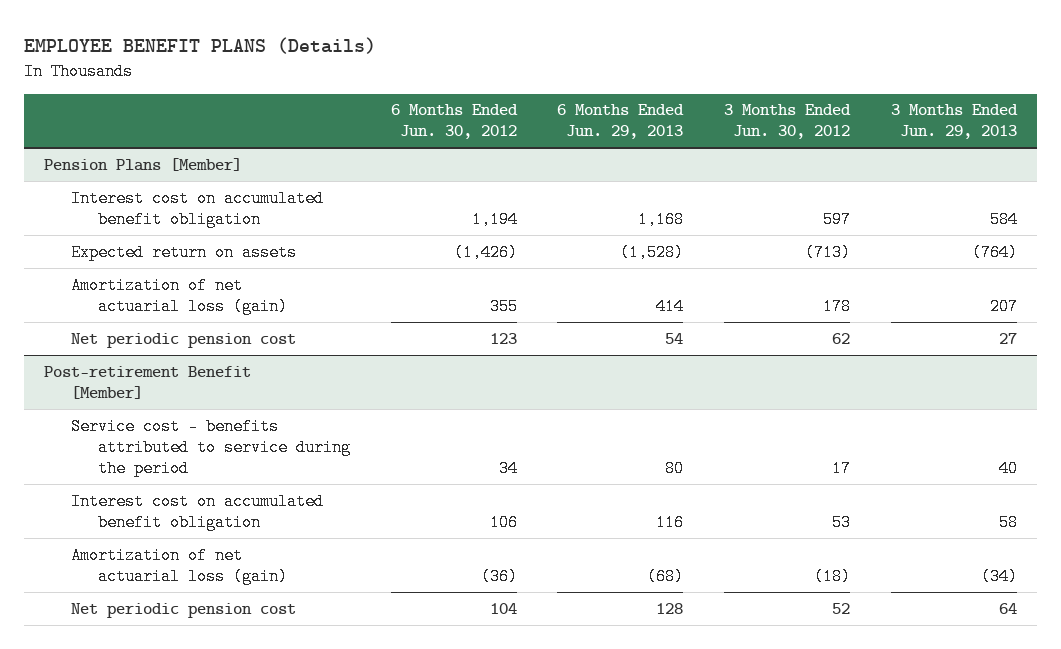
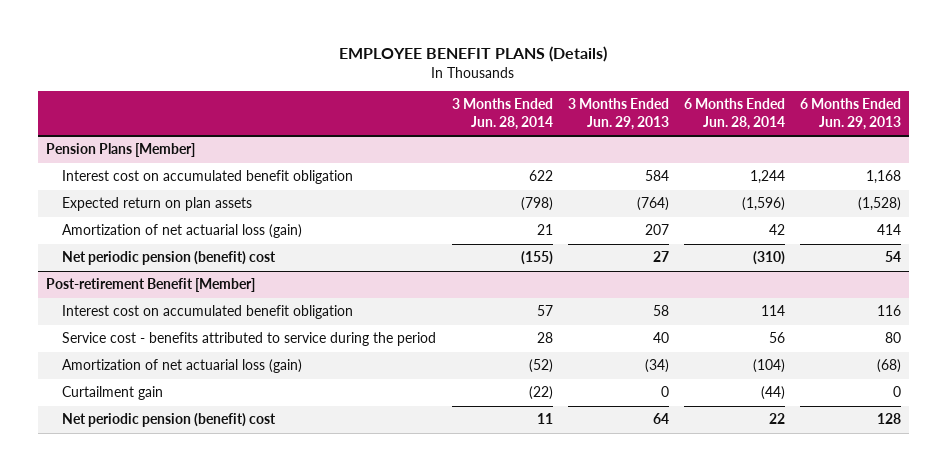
- | 6 Months Ended Jun. 30, 2012 | 6 Months Ended Jun. 29, 2013 | 3 Months Ended Jun. 30, 2012 | 3 Months Ended Jun. 29, 2013
+ | 3 Months Ended Jun. 28, 2014 | 3 Months Ended Jun. 29, 2013 | 6 Months Ended Jun. 28, 2014 | 6 Months Ended Jun. 29, 2013
@ Pension Plans [Member]
- Expected return on assets | (1,426) | (1,528) | (713) | (764)
+ Expected return on plan assets | (798) | (764) | (1,596) | (1,528)
- Net periodic pension cost | 123 | 54 | 62 | 27
+ Net periodic pension (benefit) cost | (155) | 27 | (310) | 54
@ Post-retirement Benefit [Member]
moved down: Service cost - benefits attributed to service during the period | 28 | 40 | 56 | 80
- Net periodic pension cost | 104 | 128 | 52 | 64
+ Curtailment gain | (22) | 0 | (44) | 0
+ Net periodic pension (benefit) cost | 11 | 64 | 22 | 128

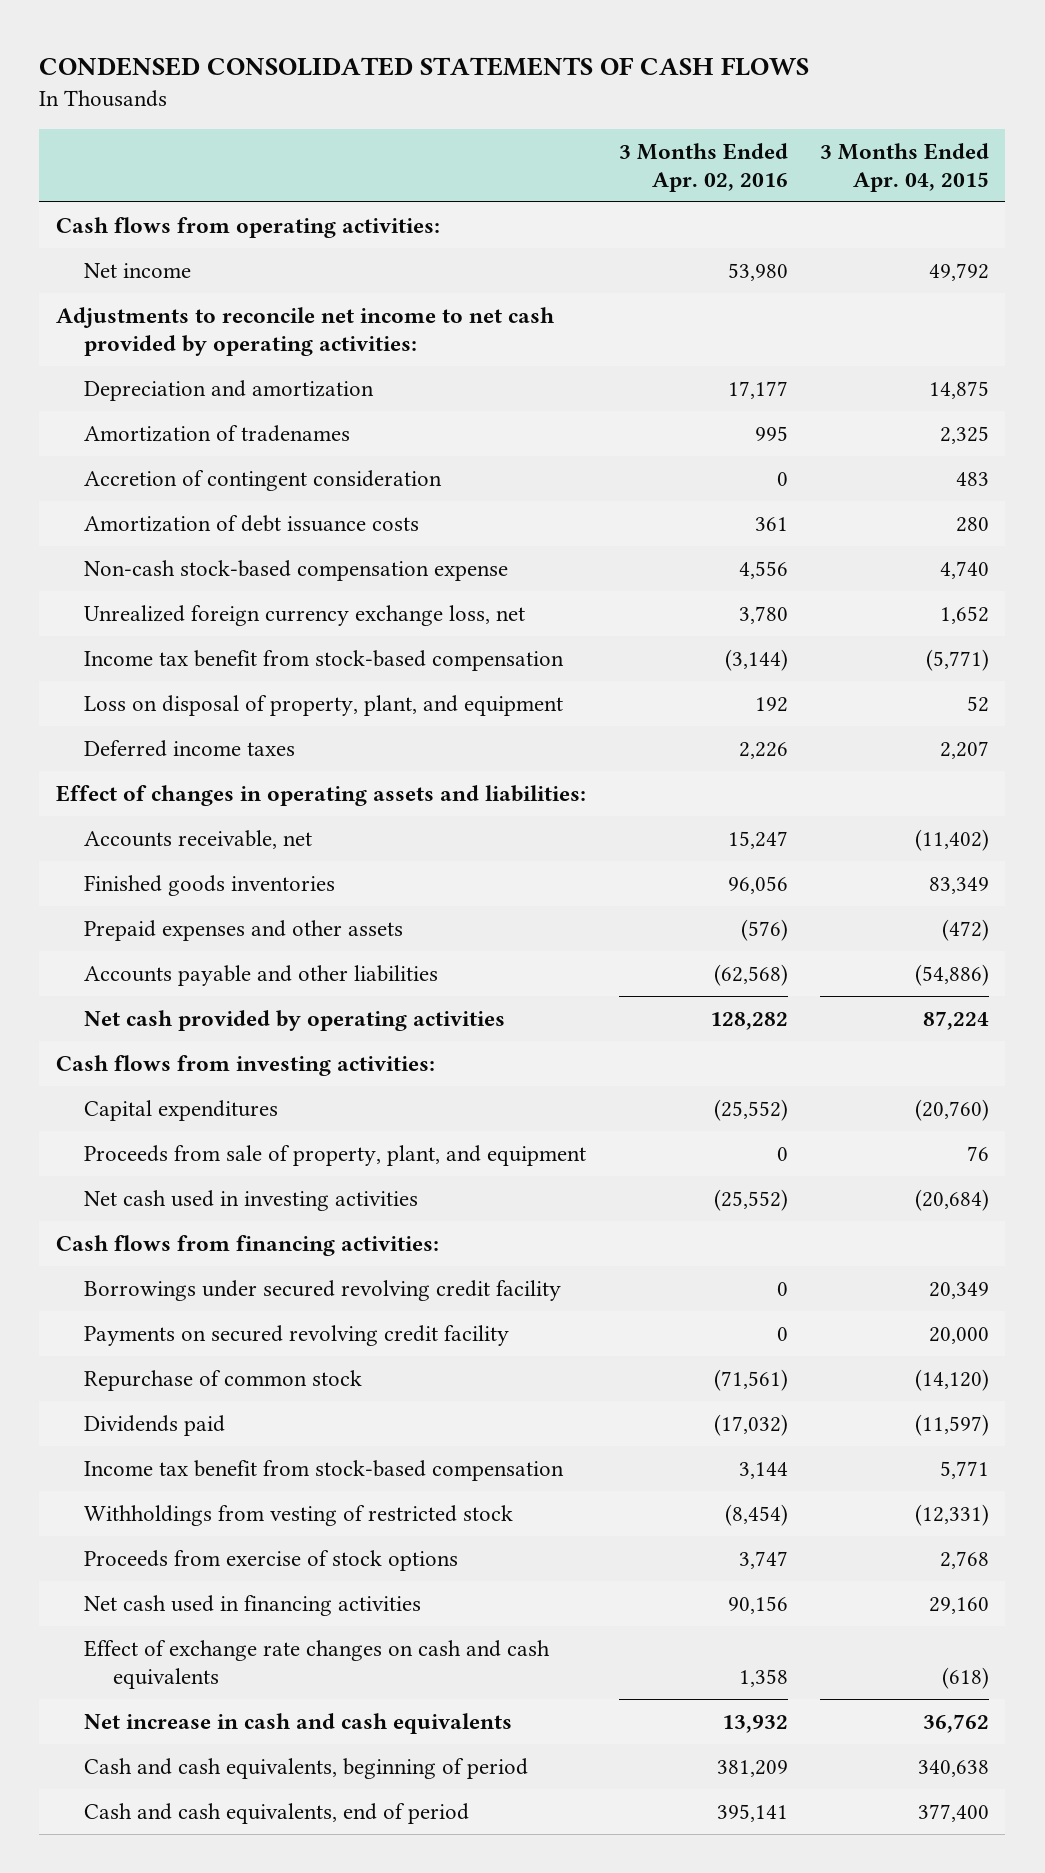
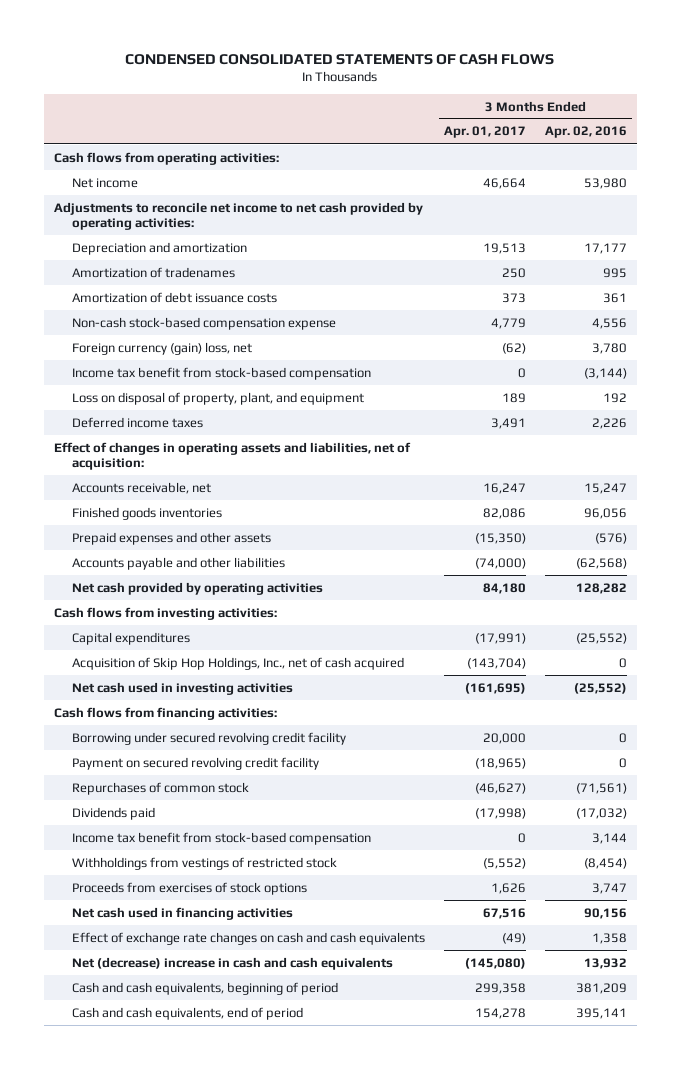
- | 3 Months Ended Apr. 02, 2016 | 3 Months Ended Apr. 04, 2015
+ | 3 Months Ended Apr. 01, 2017 | 3 Months Ended Apr. 02, 2016
- Accretion of contingent consideration | 0 | 483
- Unrealized foreign currency exchange loss, net | 3,780 | 1,652
+ Foreign currency (gain) loss, net | (62) | 3,780
- Effect of changes in operating assets and liabilities:
+ Effect of changes in operating assets and liabilities, net of acquisition:
- Proceeds from sale of property, plant, and equipment | 0 | 76
+ Acquisition of Skip Hop Holdings, Inc., net of cash acquired | (143,704) | 0
- Borrowings under secured revolving credit facility | 0 | 20,349
- Payments on secured revolving credit facility | 0 | 20,000
- Repurchase of common stock | (71,561) | (14,120)
+ Borrowing under secured revolving credit facility | 20,000 | 0
+ Payment on secured revolving credit facility | (18,965) | 0
+ Repurchases of common stock | (46,627) | (71,561)
- Withholdings from vesting of restricted stock | (8,454) | (12,331)
- Proceeds from exercise of stock options | 3,747 | 2,768
+ Withholdings from vestings of restricted stock | (5,552) | (8,454)
+ Proceeds from exercises of stock options | 1,626 | 3,747
- Net increase in cash and cash equivalents | 13,932 | 36,762
+ Net (decrease) increase in cash and cash equivalents | (145,080) | 13,932

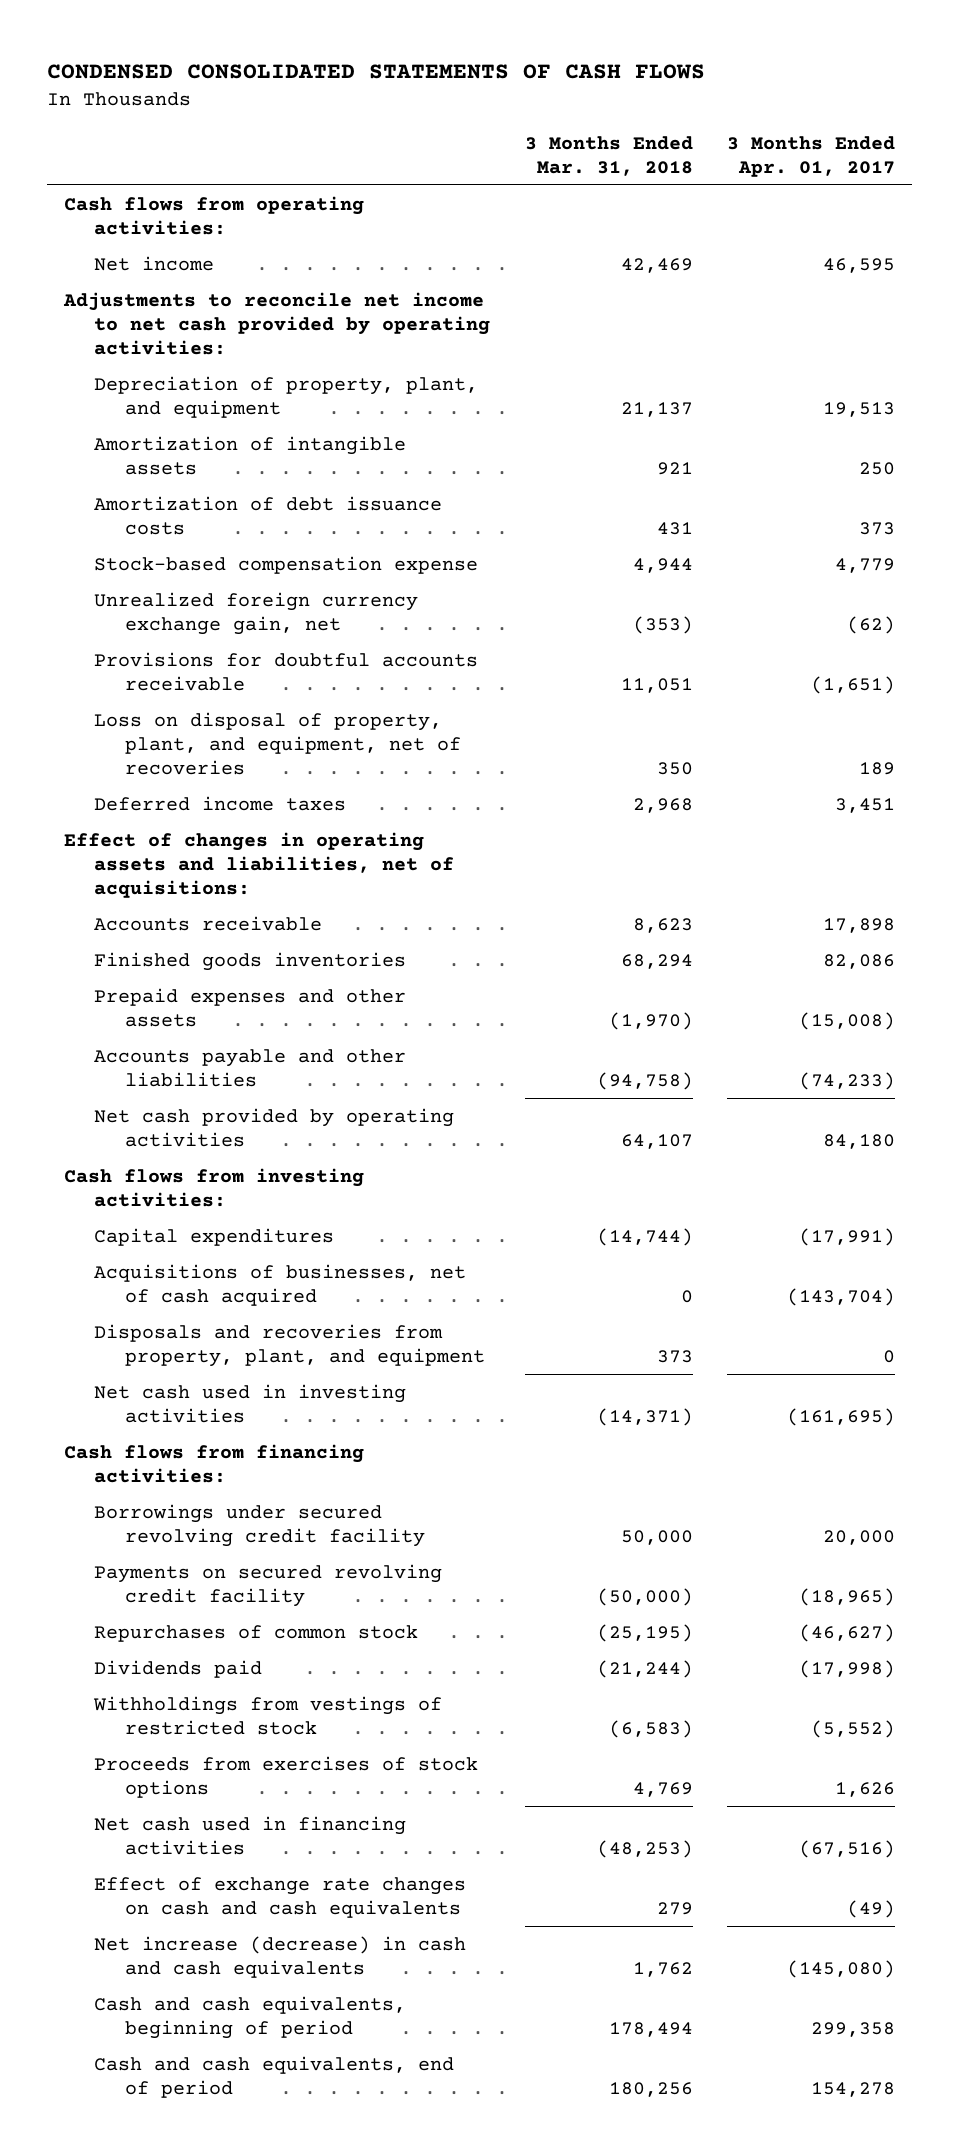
- | 3 Months Ended Apr. 01, 2017 | 3 Months Ended Apr. 02, 2016
+ | 3 Months Ended Mar. 31, 2018 | 3 Months Ended Apr. 01, 2017
- Net income | 46,664 | 53,980
+ Net income | 42,469 | 46,595
- Depreciation and amortization | 19,513 | 17,177
- Amortization of tradenames | 250 | 995
+ Depreciation of property, plant, and equipment | 21,137 | 19,513
+ Amortization of intangible assets | 921 | 250
- Non-cash stock-based compensation expense | 4,779 | 4,556
- Foreign currency (gain) loss, net | (62) | 3,780
- Income tax benefit from stock-based compensation | 0 | (3,144)
- Loss on disposal of property, plant, and equipment | 189 | 192
- Deferred income taxes | 3,491 | 2,226
- Effect of changes in operating assets and liabilities, net of acquisition:
- Accounts receivable, net | 16,247 | 15,247
+ Stock-based compensation expense | 4,944 | 4,779
+ Unrealized foreign currency exchange gain, net | (353) | (62)
+ Provisions for doubtful accounts receivable | 11,051 | (1,651)
+ Loss on disposal of property, plant, and equipment, net of recoveries | 350 | 189
+ Deferred income taxes | 2,968 | 3,451
+ Effect of changes in operating assets and liabilities, net of acquisitions:
+ Accounts receivable | 8,623 | 17,898
- Prepaid expenses and other assets | (15,350) | (576)
- Accounts payable and other liabilities | (74,000) | (62,568)
+ Prepaid expenses and other assets | (1,970) | (15,008)
+ Accounts payable and other liabilities | (94,758) | (74,233)
- Acquisition of Skip Hop Holdings, Inc., net of cash acquired | (143,704) | 0
+ Acquisitions of businesses, net of cash acquired | 0 | (143,704)
+ Disposals and recoveries from property, plant, and equipment | 373 | 0
- Borrowing under secured revolving credit facility | 20,000 | 0
- Payment on secured revolving credit facility | (18,965) | 0
+ Borrowings under secured revolving credit facility | 50,000 | 20,000
+ Payments on secured revolving credit facility | (50,000) | (18,965)
- Income tax benefit from stock-based compensation | 0 | 3,144
- Net cash used in financing activities | 67,516 | 90,156
+ Net cash used in financing activities | (48,253) | (67,516)
- Net (decrease) increase in cash and cash equivalents | (145,080) | 13,932
+ Net increase (decrease) in cash and cash equivalents | 1,762 | (145,080)

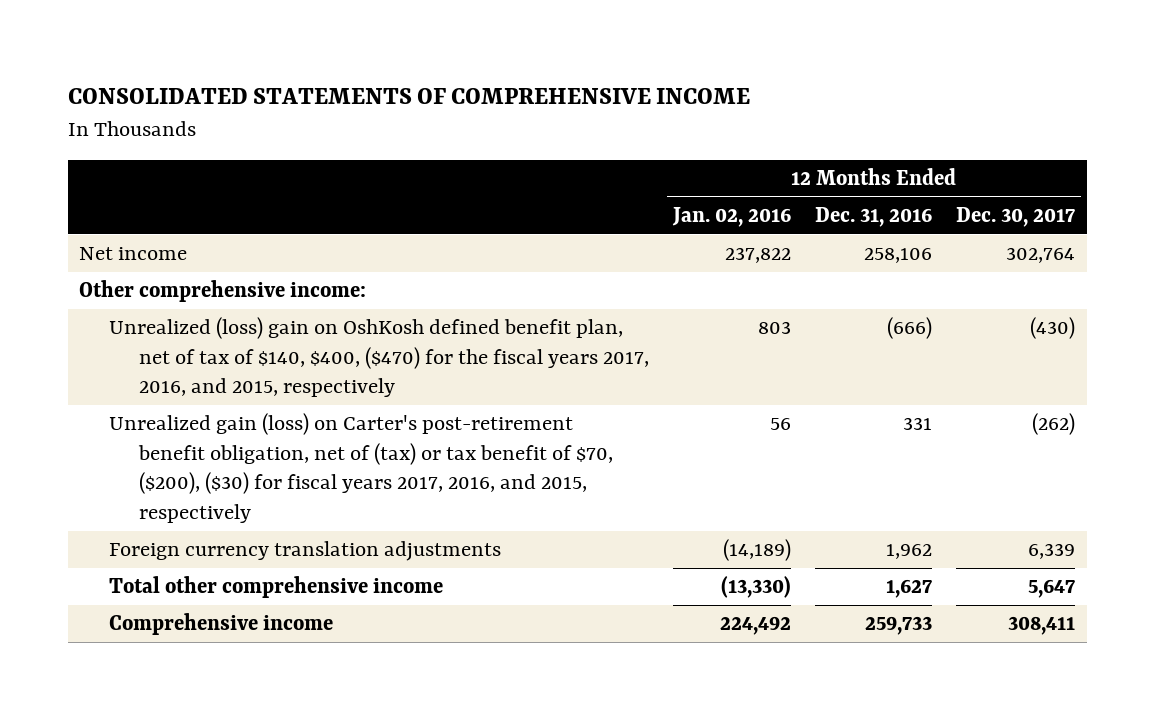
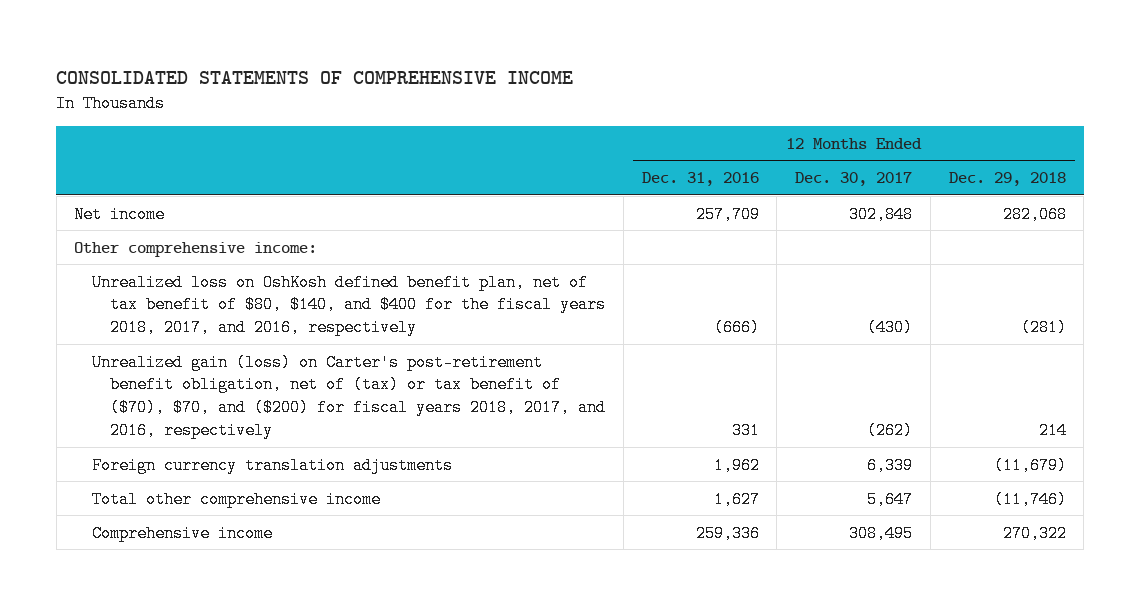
- | 12 Months Ended Jan. 02, 2016 | 12 Months Ended Dec. 31, 2016 | 12 Months Ended Dec. 30, 2017
+ | 12 Months Ended Dec. 31, 2016 | 12 Months Ended Dec. 30, 2017 | 12 Months Ended Dec. 29, 2018
- Net income | 237,822 | 258,106 | 302,764
+ Net income | 257,709 | 302,848 | 282,068
- Unrealized (loss) gain on OshKosh defined benefit plan, net of tax of $140, $400, ($470) for the fiscal years 2017, 2016, and 2015, respectively | 803 | (666) | (430)
- Unrealized gain (loss) on Carter's post-retirement benefit obligation, net of (tax) or tax benefit of $70, ($200), ($30) for fiscal years 2017, 2016, and 2015, respectively | 56 | 331 | (262)
+ Unrealized loss on OshKosh defined benefit plan, net of tax benefit of $80, $140, and $400 for the fiscal years 2018, 2017, and 2016, respectively | (666) | (430) | (281)
+ Unrealized gain (loss) on Carter's post-retirement benefit obligation, net of (tax) or tax benefit of ($70), $70, and ($200) for fiscal years 2018, 2017, and 2016, respectively | 331 | (262) | 214
- Comprehensive income | 224,492 | 259,733 | 308,411
+ Comprehensive income | 259,336 | 308,495 | 270,322

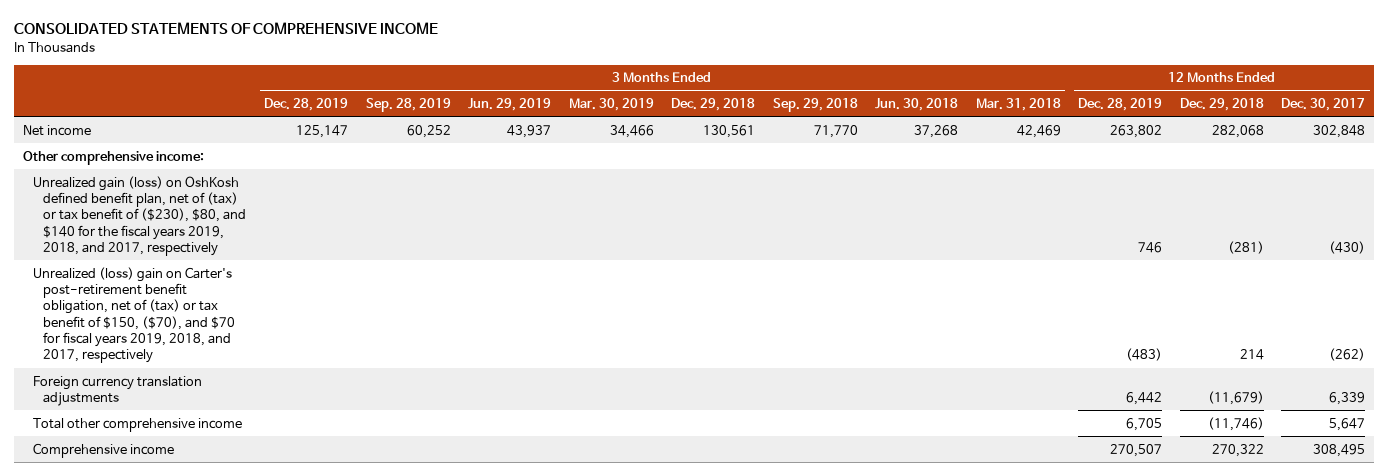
- | 12 Months Ended Dec. 31, 2016 | 12 Months Ended Dec. 30, 2017 | 12 Months Ended Dec. 29, 2018
+ | 3 Months Ended Dec. 28, 2019 | 3 Months Ended Sep. 28, 2019 | 3 Months Ended Jun. 29, 2019 | 3 Months Ended Mar. 30, 2019 | 3 Months Ended Dec. 29, 2018 | 3 Months Ended Sep. 29, 2018 | 3 Months Ended Jun. 30, 2018 | 3 Months Ended Mar. 31, 2018 | 12 Months Ended Dec. 28, 2019 | 12 Months Ended Dec. 29, 2018 | 12 Months Ended Dec. 30, 2017
- Unrealized loss on OshKosh defined benefit plan, net of tax benefit of $80, $140, and $400 for the fiscal years 2018, 2017, and 2016, respectively | (666) | (430) | (281)
- Unrealized gain (loss) on Carter's post-retirement benefit obligation, net of (tax) or tax benefit of ($70), $70, and ($200) for fiscal years 2018, 2017, and 2016, respectively | 331 | (262) | 214
+ Unrealized gain (loss) on OshKosh defined benefit plan, net of (tax) or tax benefit of ($230), $80, and $140 for the fiscal years 2019, 2018, and 2017, respectively | | | | | | | | | 746 | (281) | (430)
+ Unrealized (loss) gain on Carter's post-retirement benefit obligation, net of (tax) or tax benefit of $150, ($70), and $70 for fiscal years 2019, 2018, and 2017, respectively | | | | | | | | | (483) | 214 | (262)

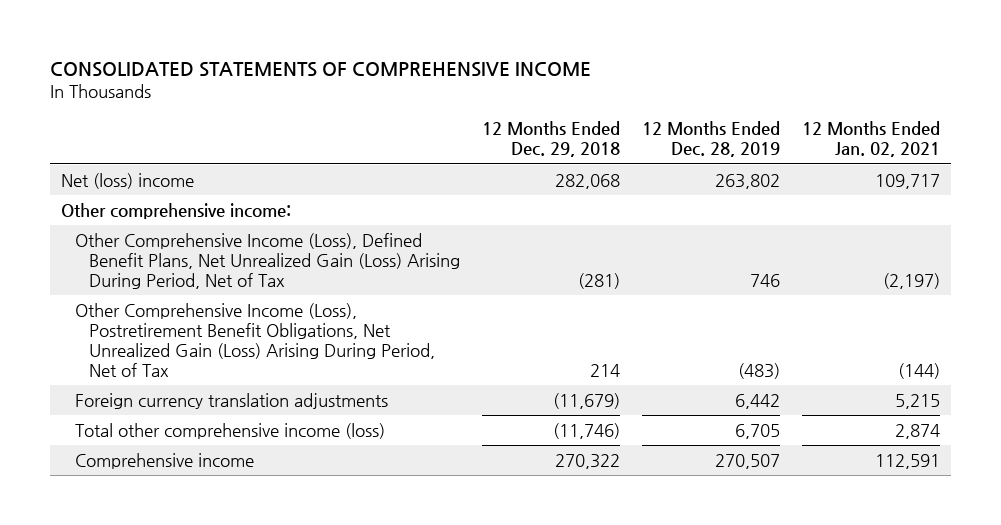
- | 3 Months Ended Dec. 28, 2019 | 3 Months Ended Sep. 28, 2019 | 3 Months Ended Jun. 29, 2019 | 3 Months Ended Mar. 30, 2019 | 3 Months Ended Dec. 29, 2018 | 3 Months Ended Sep. 29, 2018 | 3 Months Ended Jun. 30, 2018 | 3 Months Ended Mar. 31, 2018 | 12 Months Ended Dec. 28, 2019 | 12 Months Ended Dec. 29, 2018 | 12 Months Ended Dec. 30, 2017
+ | 12 Months Ended Dec. 29, 2018 | 12 Months Ended Dec. 28, 2019 | 12 Months Ended Jan. 02, 2021
- Net income | 125,147 | 60,252 | 43,937 | 34,466 | 130,561 | 71,770 | 37,268 | 42,469 | 263,802 | 282,068 | 302,848
+ Net (loss) income | 282,068 | 263,802 | 109,717
- Unrealized gain (loss) on OshKosh defined benefit plan, net of (tax) or tax benefit of ($230), $80, and $140 for the fiscal years 2019, 2018, and 2017, respectively | | | | | | | | | 746 | (281) | (430)
- Unrealized (loss) gain on Carter's post-retirement benefit obligation, net of (tax) or tax benefit of $150, ($70), and $70 for fiscal years 2019, 2018, and 2017, respectively | | | | | | | | | (483) | 214 | (262)
+ Other Comprehensive Income (Loss), Defined Benefit Plans, Net Unrealized Gain (Loss) Arising During Period, Net of Tax | (281) | 746 | (2,197)
+ Other Comprehensive Income (Loss), Postretirement Benefit Obligations, Net Unrealized Gain (Loss) Arising During Period, Net of Tax | 214 | (483) | (144)
- Total other comprehensive income | | | | | | | | | 6,705 | (11,746) | 5,647
+ Total other comprehensive income (loss) | (11,746) | 6,705 | 2,874

